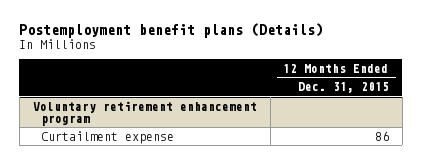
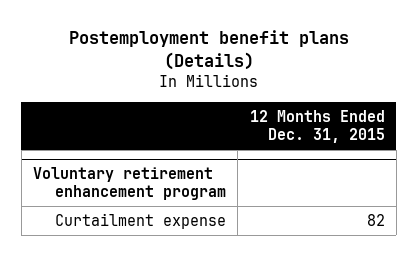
@ Voluntary retirement enhancement program
- Curtailment expense | 86
+ Curtailment expense | 82

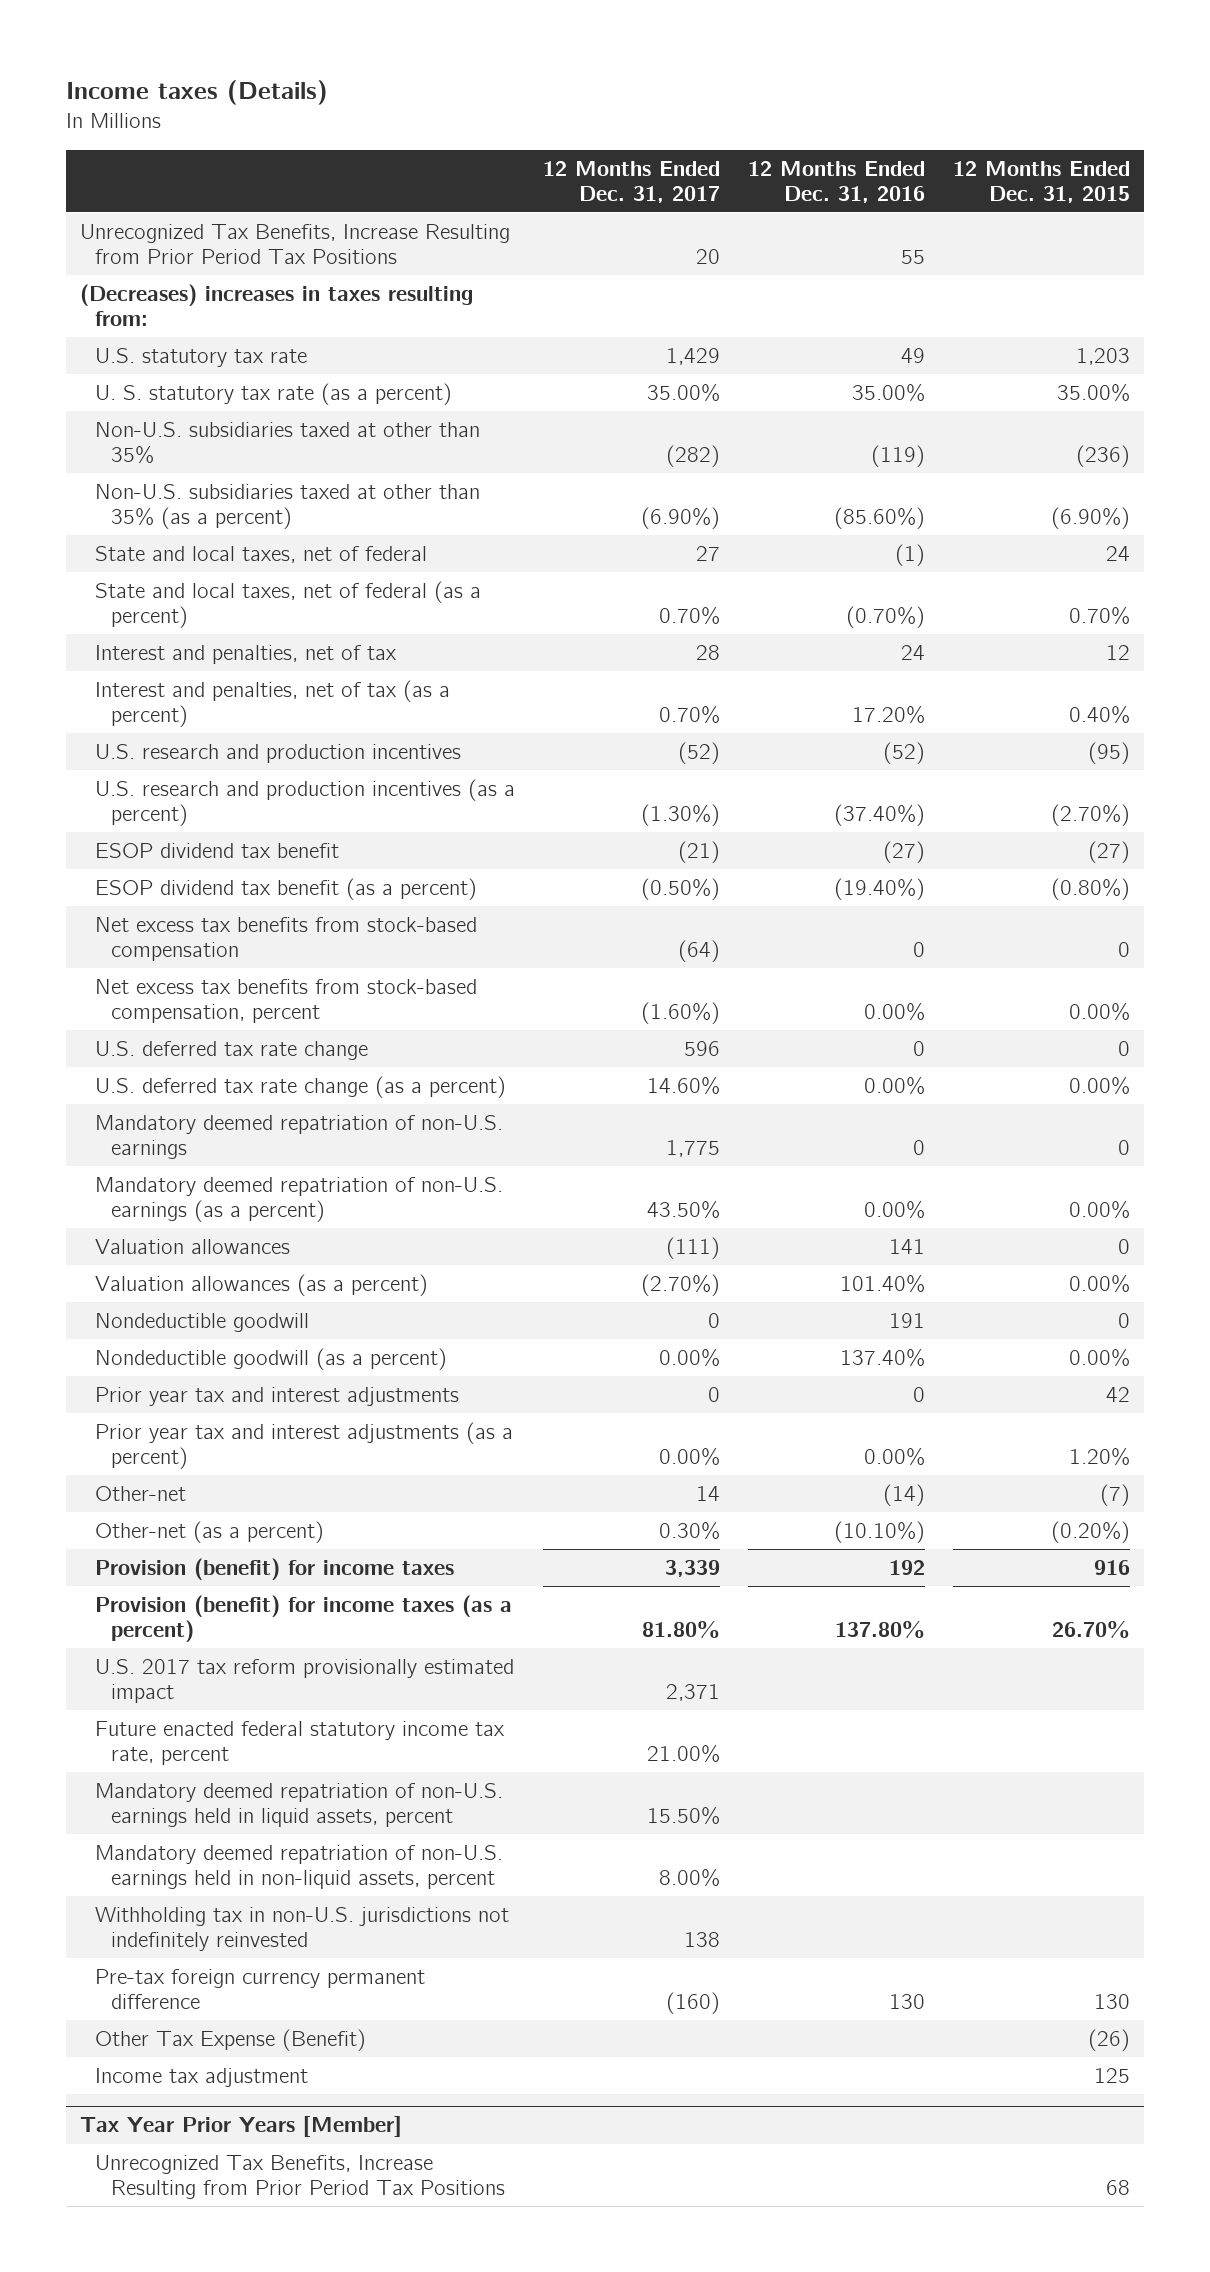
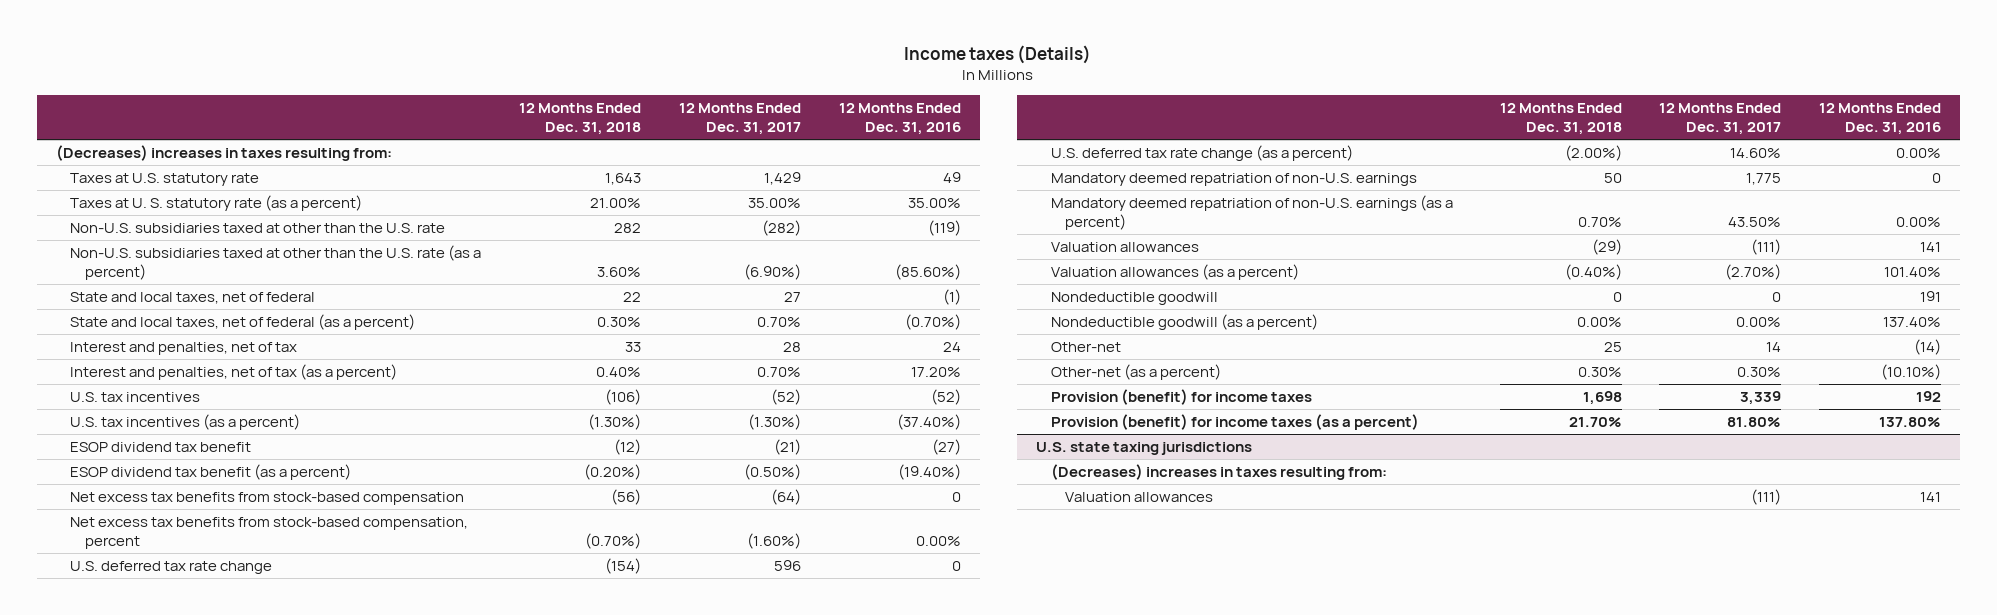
- | 12 Months Ended Dec. 31, 2017 | 12 Months Ended Dec. 31, 2016 | 12 Months Ended Dec. 31, 2015
+ | 12 Months Ended Dec. 31, 2018 | 12 Months Ended Dec. 31, 2017 | 12 Months Ended Dec. 31, 2016
- Unrecognized Tax Benefits, Increase Resulting from Prior Period Tax Positions | 20 | 55 |
- U.S. statutory tax rate | 1,429 | 49 | 1,203
- U. S. statutory tax rate (as a percent) | 35.00% | 35.00% | 35.00%
- Non-U.S. subsidiaries taxed at other than 35% | (282) | (119) | (236)
- Non-U.S. subsidiaries taxed at other than 35% (as a percent) | (6.90%) | (85.60%) | (6.90%)
+ Taxes at U.S. statutory rate | 1,643 | 1,429 | 49
+ Taxes at U. S. statutory rate (as a percent) | 21.00% | 35.00% | 35.00%
+ Non-U.S. subsidiaries taxed at other than the U.S. rate | 282 | (282) | (119)
+ Non-U.S. subsidiaries taxed at other than the U.S. rate (as a percent) | 3.60% | (6.90%) | (85.60%)
- U.S. research and production incentives | (52) | (52) | (95)
- U.S. research and production incentives (as a percent) | (1.30%) | (37.40%) | (2.70%)
+ U.S. tax incentives | (106) | (52) | (52)
+ U.S. tax incentives (as a percent) | (1.30%) | (1.30%) | (37.40%)
- Prior year tax and interest adjustments | 0 | 0 | 42
- Prior year tax and interest adjustments (as a percent) | 0.00% | 0.00% | 1.20%
- U.S. 2017 tax reform provisionally estimated impact | 2,371 | |
- Future enacted federal statutory income tax rate, percent | 21.00% | |
- Mandatory deemed repatriation of non-U.S. earnings held in liquid assets, percent | 15.50% | |
- Mandatory deemed repatriation of non-U.S. earnings held in non-liquid assets, percent | 8.00% | |
- Withholding tax in non-U.S. jurisdictions not indefinitely reinvested | 138 | |
- Pre-tax foreign currency permanent difference | (160) | 130 | 130
- Other Tax Expense (Benefit) | | | (26)
- Income tax adjustment | | | 125
- Tax Year Prior Years [Member]
- Unrecognized Tax Benefits, Increase Resulting from Prior Period Tax Positions | | | 68
+ U.S. state taxing jurisdictions
+ (Decreases) increases in taxes resulting from:
+ Valuation allowances | | (111) | 141

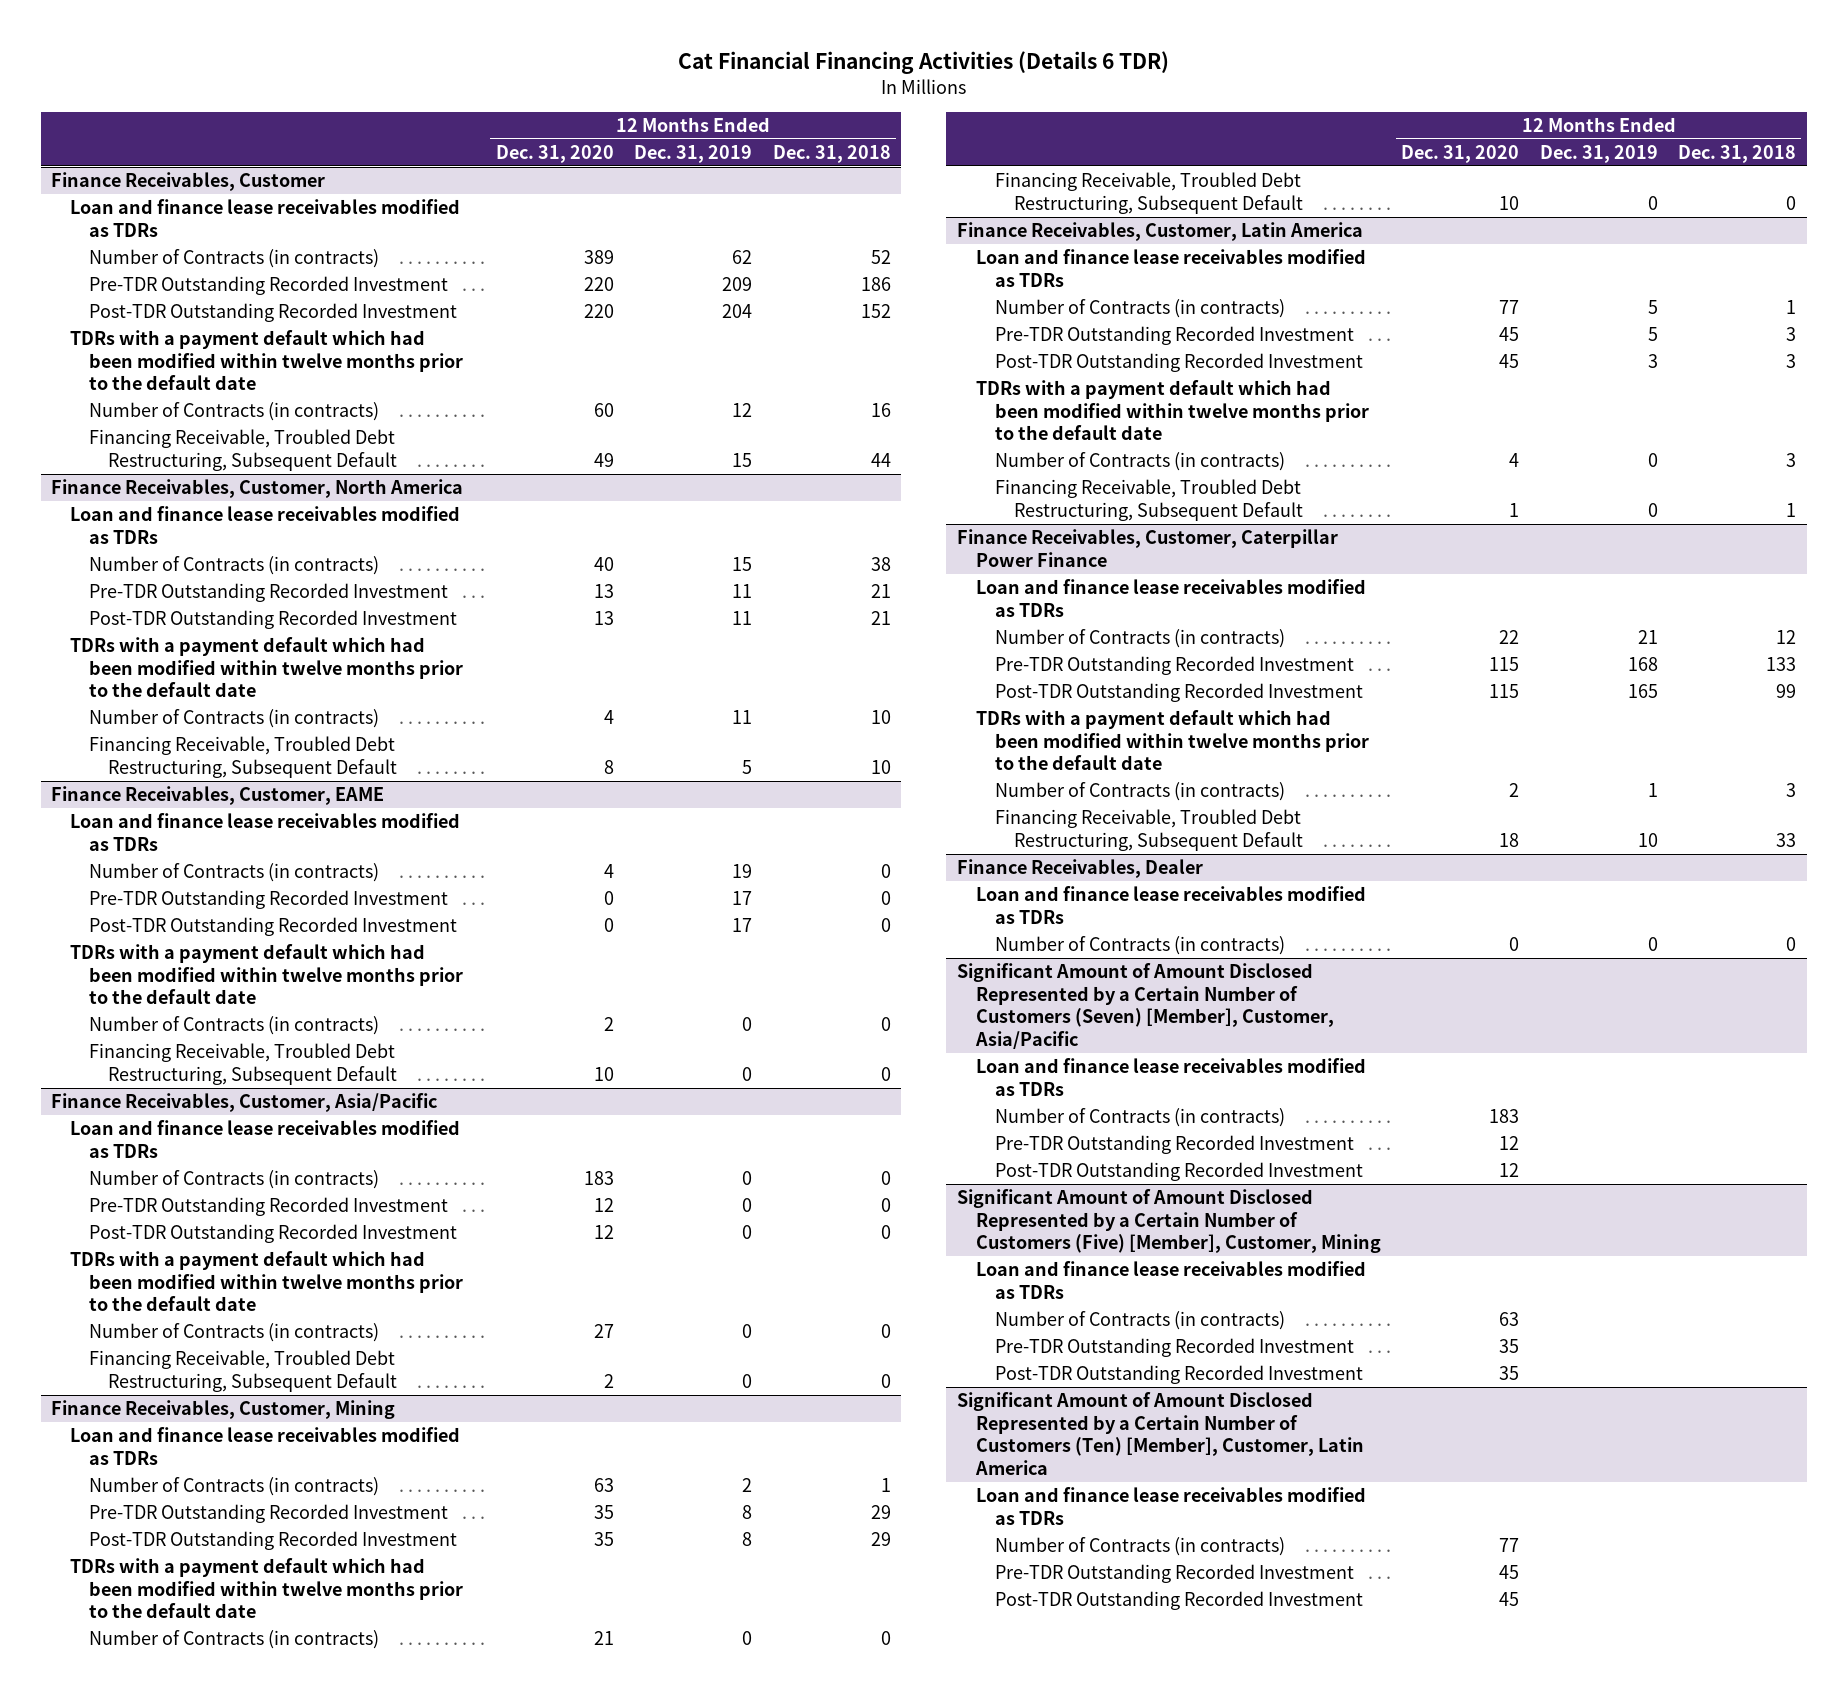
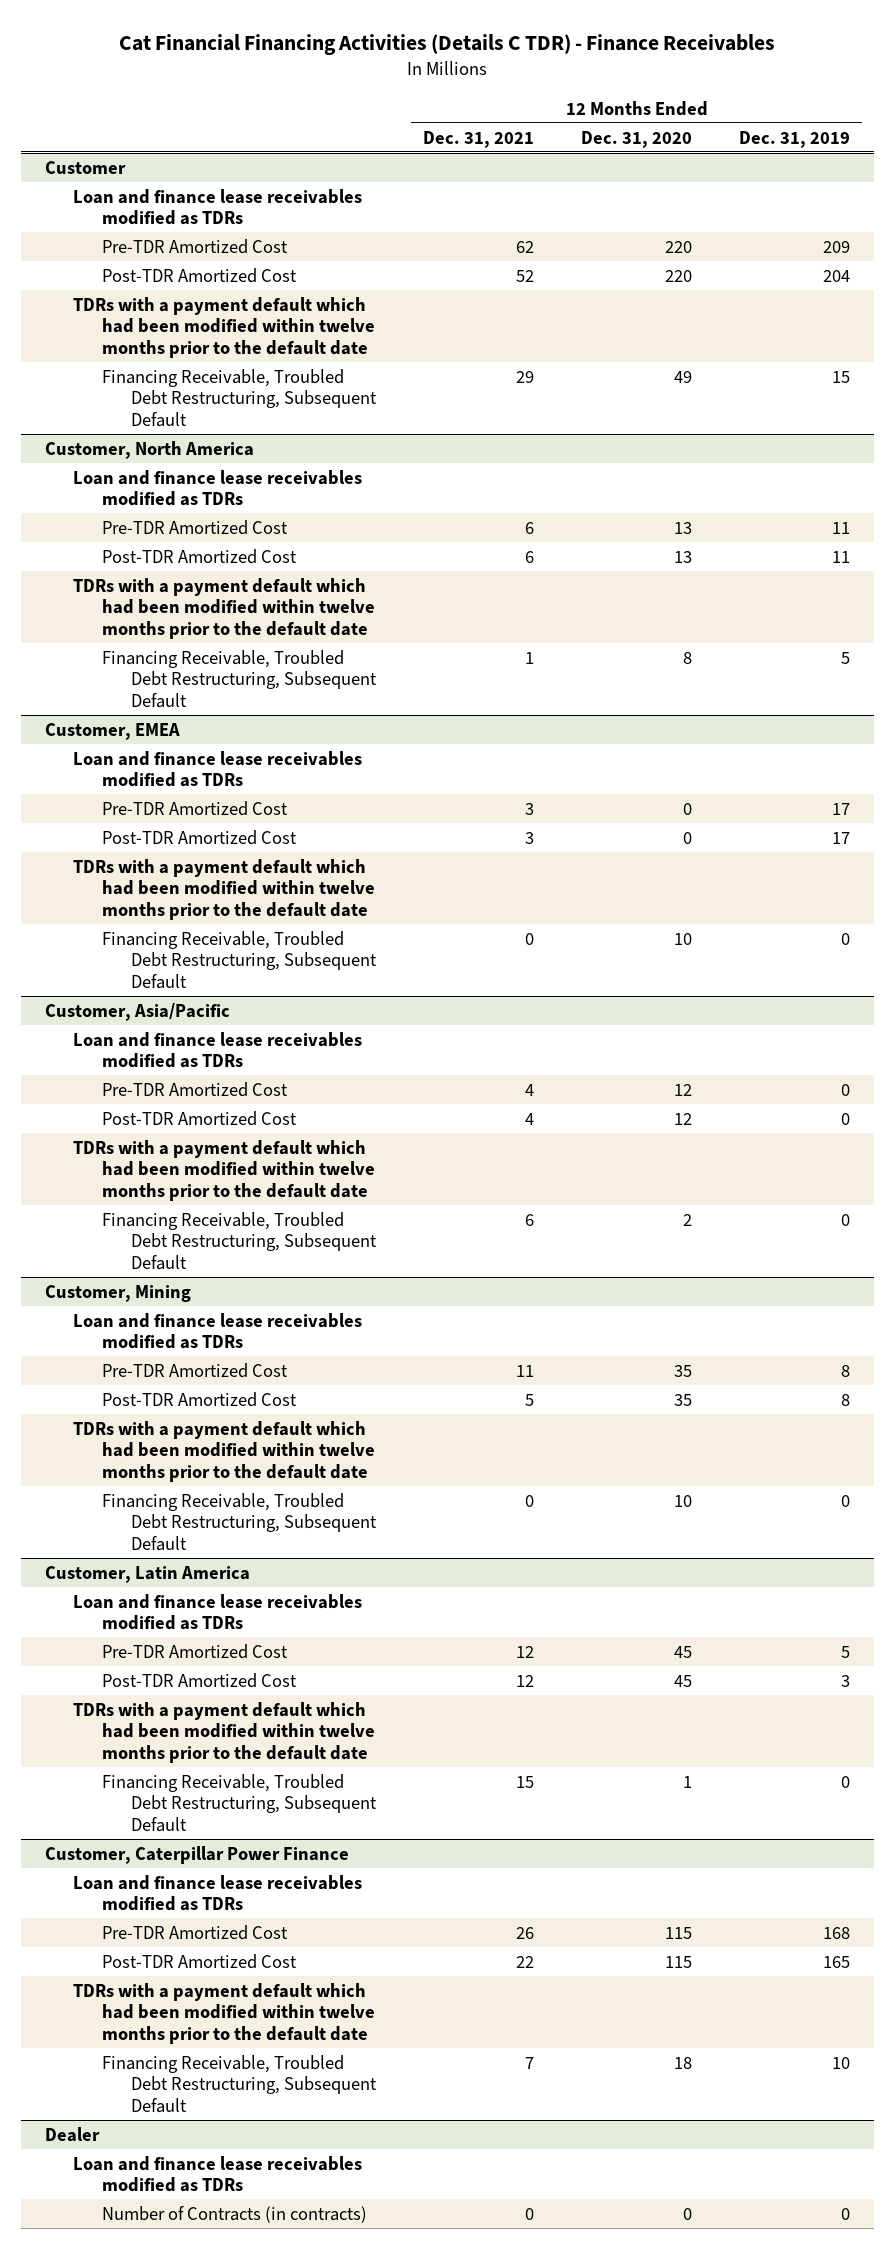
- Cat Financial Financing Activities (Details 6 TDR)
+ Cat Financial Financing Activities (Details C TDR) - Finance Receivables
- | 12 Months Ended Dec. 31, 2020 | 12 Months Ended Dec. 31, 2019 | 12 Months Ended Dec. 31, 2018
+ | 12 Months Ended Dec. 31, 2021 | 12 Months Ended Dec. 31, 2020 | 12 Months Ended Dec. 31, 2019
- Finance Receivables, Customer
+ Customer
- Number of Contracts (in contracts) | 389 | 62 | 52
- Pre-TDR Outstanding Recorded Investment | 220 | 209 | 186
- Post-TDR Outstanding Recorded Investment | 220 | 204 | 152
+ Pre-TDR Amortized Cost | 62 | 220 | 209
+ Post-TDR Amortized Cost | 52 | 220 | 204
- Number of Contracts (in contracts) | 60 | 12 | 16
- Finance Receivables, Customer, North America
+ Customer, North America
- Number of Contracts (in contracts) | 40 | 15 | 38
- Pre-TDR Outstanding Recorded Investment | 13 | 11 | 21
- Post-TDR Outstanding Recorded Investment | 13 | 11 | 21
+ Pre-TDR Amortized Cost | 6 | 13 | 11
+ Post-TDR Amortized Cost | 6 | 13 | 11
- Number of Contracts (in contracts) | 4 | 11 | 10
- Finance Receivables, Customer, EAME
+ Customer, EMEA
- Number of Contracts (in contracts) | 4 | 19 | 0
- Pre-TDR Outstanding Recorded Investment | 0 | 17 | 0
- Post-TDR Outstanding Recorded Investment | 0 | 17 | 0
+ Pre-TDR Amortized Cost | 3 | 0 | 17
+ Post-TDR Amortized Cost | 3 | 0 | 17
- Number of Contracts (in contracts) | 2 | 0 | 0
- Finance Receivables, Customer, Asia/Pacific
+ Customer, Asia/Pacific
- Number of Contracts (in contracts) | 183 | 0 | 0
- Pre-TDR Outstanding Recorded Investment | 12 | 0 | 0
- Post-TDR Outstanding Recorded Investment | 12 | 0 | 0
+ Pre-TDR Amortized Cost | 4 | 12 | 0
+ Post-TDR Amortized Cost | 4 | 12 | 0
- Number of Contracts (in contracts) | 27 | 0 | 0
- Finance Receivables, Customer, Mining
+ Customer, Mining
- Number of Contracts (in contracts) | 63 | 2 | 1
- Pre-TDR Outstanding Recorded Investment | 35 | 8 | 29
- Post-TDR Outstanding Recorded Investment | 35 | 8 | 29
+ Pre-TDR Amortized Cost | 11 | 35 | 8
+ Post-TDR Amortized Cost | 5 | 35 | 8
- Number of Contracts (in contracts) | 21 | 0 | 0
- Finance Receivables, Customer, Latin America
+ Customer, Latin America
- Number of Contracts (in contracts) | 77 | 5 | 1
- Pre-TDR Outstanding Recorded Investment | 45 | 5 | 3
- Post-TDR Outstanding Recorded Investment | 45 | 3 | 3
+ Pre-TDR Amortized Cost | 12 | 45 | 5
+ Post-TDR Amortized Cost | 12 | 45 | 3
- Number of Contracts (in contracts) | 4 | 0 | 3
- Finance Receivables, Customer, Caterpillar Power Finance
+ Customer, Caterpillar Power Finance
- Number of Contracts (in contracts) | 22 | 21 | 12
- Pre-TDR Outstanding Recorded Investment | 115 | 168 | 133
- Post-TDR Outstanding Recorded Investment | 115 | 165 | 99
+ Pre-TDR Amortized Cost | 26 | 115 | 168
+ Post-TDR Amortized Cost | 22 | 115 | 165
- Number of Contracts (in contracts) | 2 | 1 | 3
- Finance Receivables, Dealer
+ Dealer
- Significant Amount of Amount Disclosed Represented by a Certain Number of Customers (Seven) [Member], Customer, Asia/Pacific
- Loan and finance lease receivables modified as TDRs
- Number of Contracts (in contracts) | 183 | |
- Pre-TDR Outstanding Recorded Investment | 12 | |
- Post-TDR Outstanding Recorded Investment | 12 | |
- Significant Amount of Amount Disclosed Represented by a Certain Number of Customers (Five) [Member], Customer, Mining
- Loan and finance lease receivables modified as TDRs
- Number of Contracts (in contracts) | 63 | |
- Pre-TDR Outstanding Recorded Investment | 35 | |
- Post-TDR Outstanding Recorded Investment | 35 | |
- Significant Amount of Amount Disclosed Represented by a Certain Number of Customers (Ten) [Member], Customer, Latin America
- Loan and finance lease receivables modified as TDRs
- Number of Contracts (in contracts) | 77 | |
- Pre-TDR Outstanding Recorded Investment | 45 | |
- Post-TDR Outstanding Recorded Investment | 45 | |

